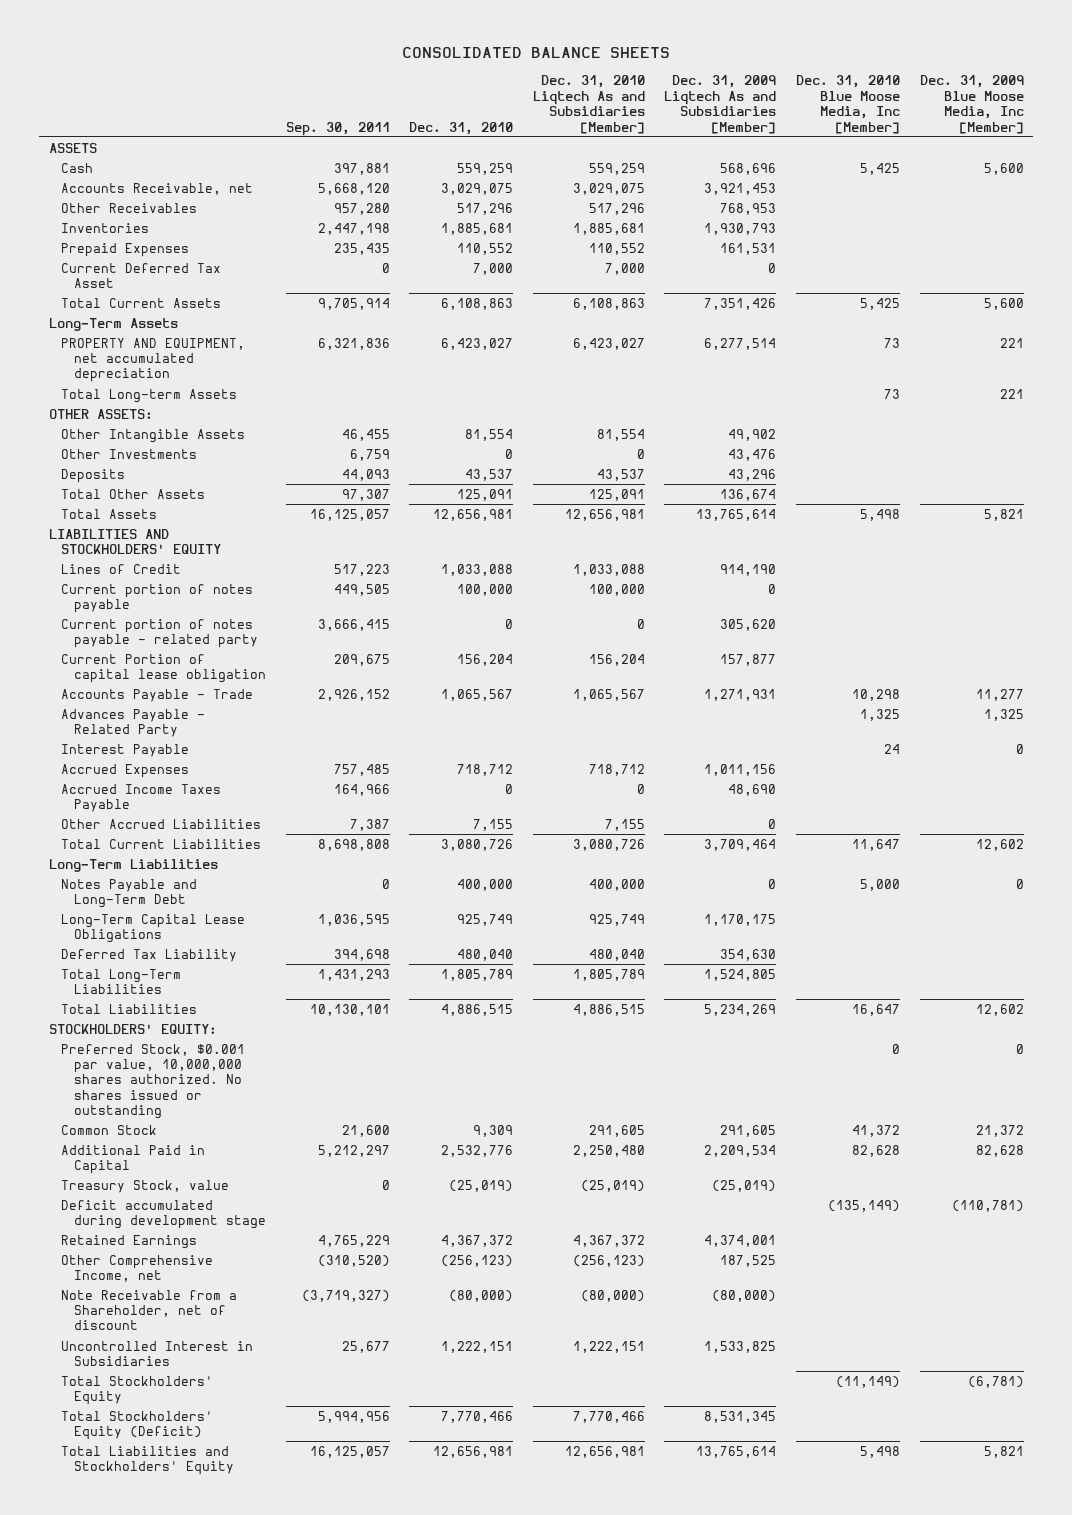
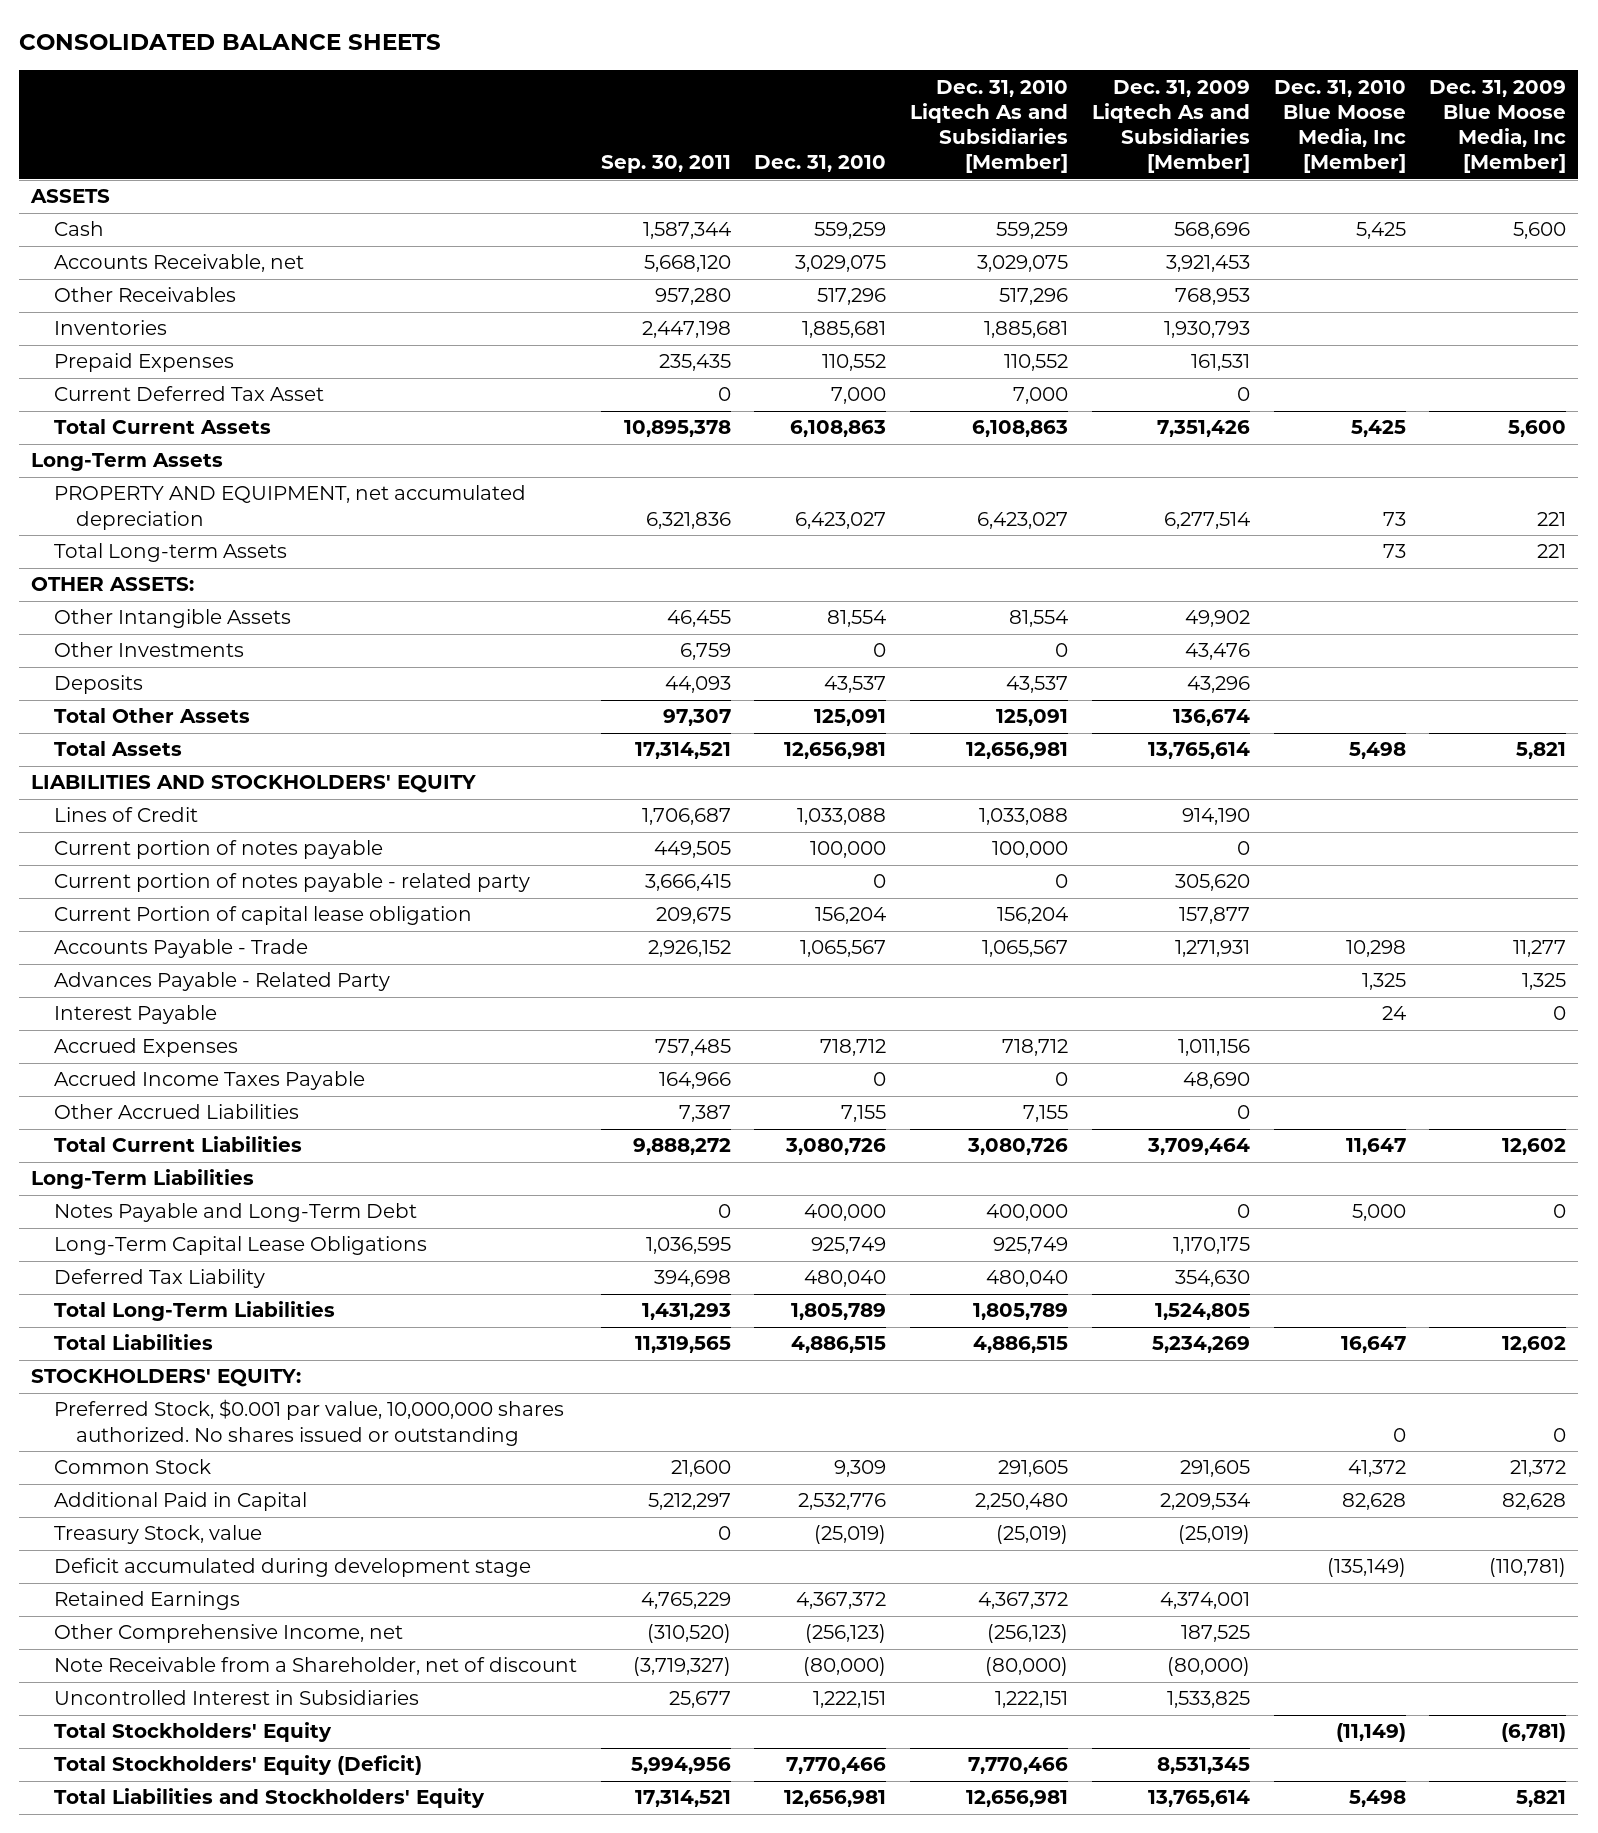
- Cash | 397,881 | 559,259 | 559,259 | 568,696 | 5,425 | 5,600
+ Cash | 1,587,344 | 559,259 | 559,259 | 568,696 | 5,425 | 5,600
- Total Current Assets | 9,705,914 | 6,108,863 | 6,108,863 | 7,351,426 | 5,425 | 5,600
+ Total Current Assets | 10,895,378 | 6,108,863 | 6,108,863 | 7,351,426 | 5,425 | 5,600
- Total Assets | 16,125,057 | 12,656,981 | 12,656,981 | 13,765,614 | 5,498 | 5,821
+ Total Assets | 17,314,521 | 12,656,981 | 12,656,981 | 13,765,614 | 5,498 | 5,821
- Lines of Credit | 517,223 | 1,033,088 | 1,033,088 | 914,190 | |
+ Lines of Credit | 1,706,687 | 1,033,088 | 1,033,088 | 914,190 | |
- Total Current Liabilities | 8,698,808 | 3,080,726 | 3,080,726 | 3,709,464 | 11,647 | 12,602
+ Total Current Liabilities | 9,888,272 | 3,080,726 | 3,080,726 | 3,709,464 | 11,647 | 12,602
- Total Liabilities | 10,130,101 | 4,886,515 | 4,886,515 | 5,234,269 | 16,647 | 12,602
+ Total Liabilities | 11,319,565 | 4,886,515 | 4,886,515 | 5,234,269 | 16,647 | 12,602
- Total Liabilities and Stockholders' Equity | 16,125,057 | 12,656,981 | 12,656,981 | 13,765,614 | 5,498 | 5,821
+ Total Liabilities and Stockholders' Equity | 17,314,521 | 12,656,981 | 12,656,981 | 13,765,614 | 5,498 | 5,821

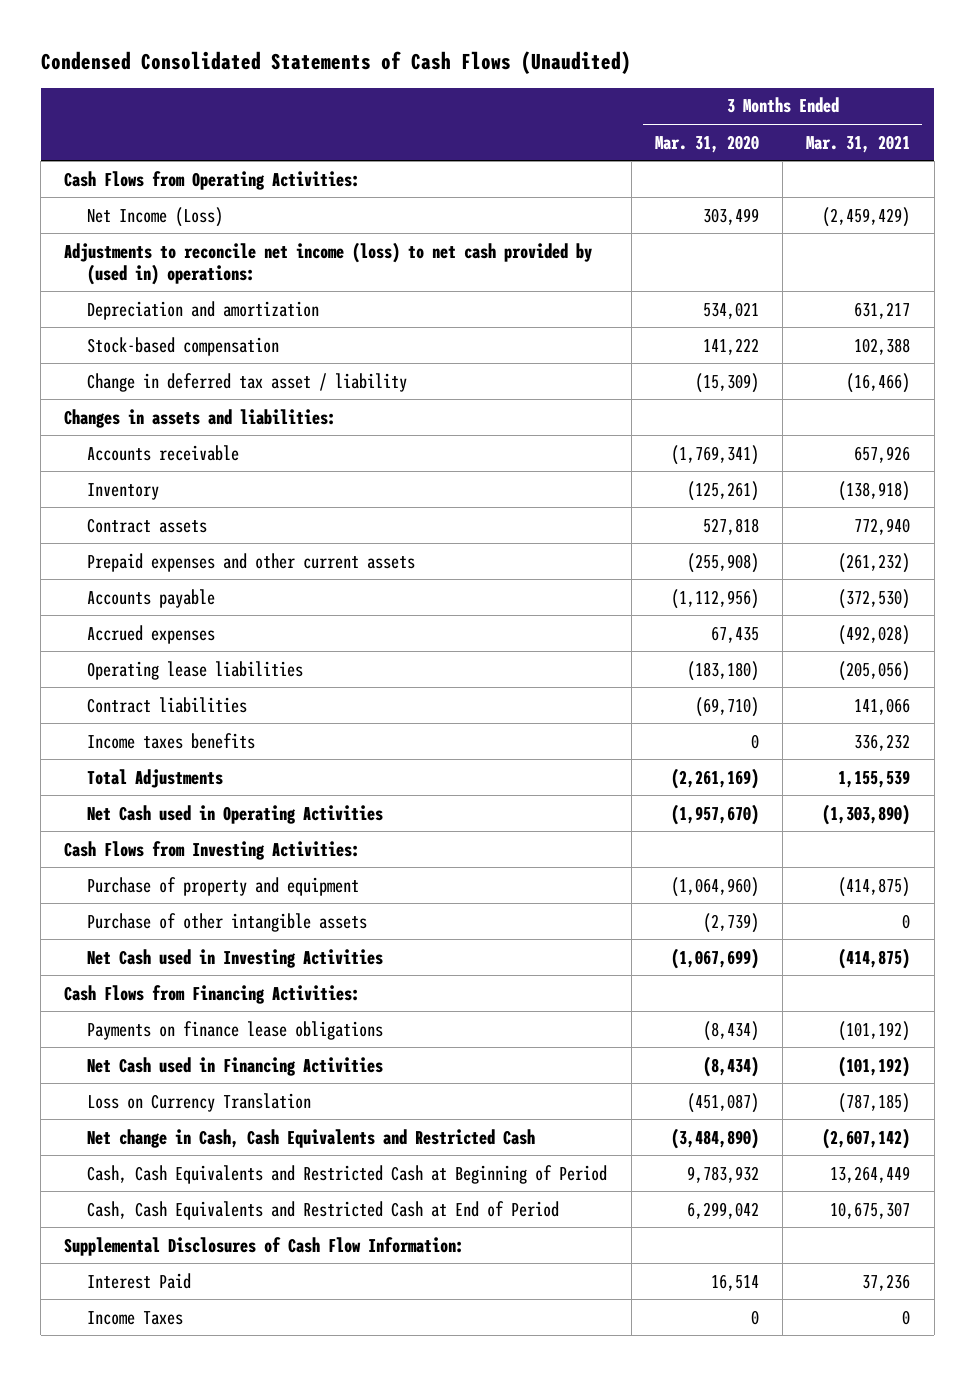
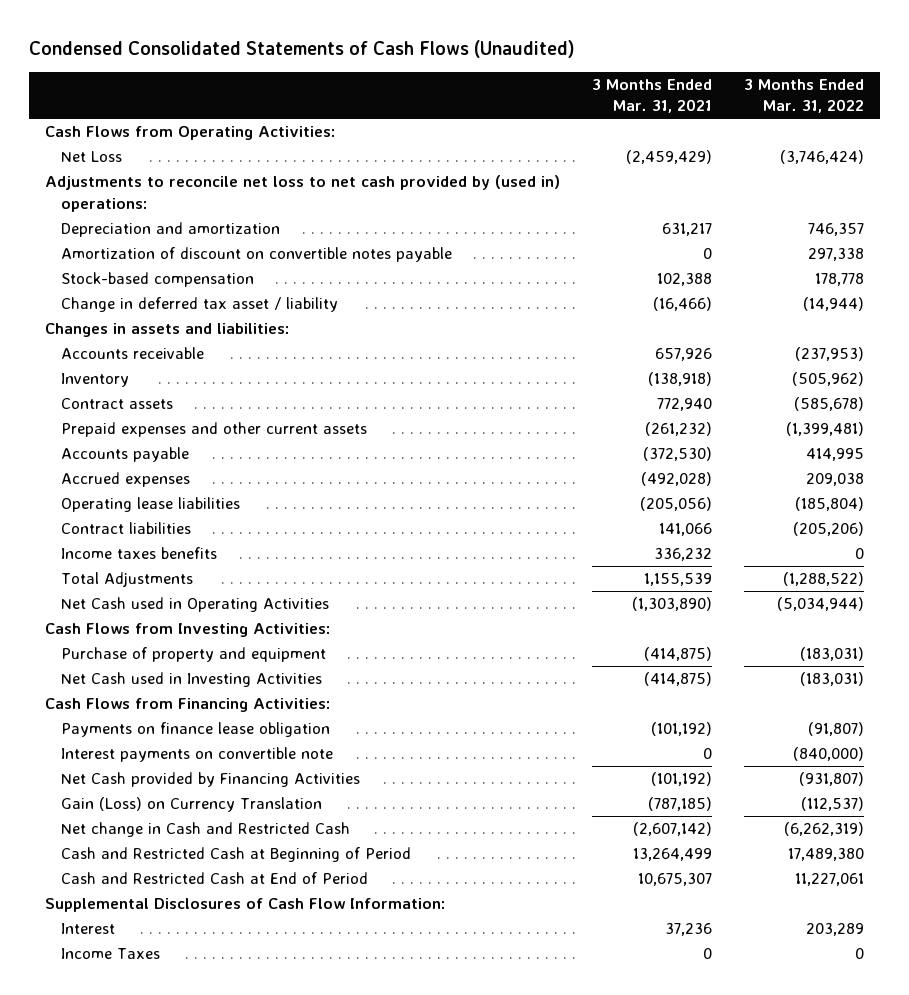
- | 3 Months Ended Mar. 31, 2020 | 3 Months Ended Mar. 31, 2021
+ | 3 Months Ended Mar. 31, 2021 | 3 Months Ended Mar. 31, 2022
- Net Income (Loss) | 303,499 | (2,459,429)
- Adjustments to reconcile net income (loss) to net cash provided by (used in) operations:
+ Net Loss | (2,459,429) | (3,746,424)
+ Adjustments to reconcile net loss to net cash provided by (used in) operations:
+ Amortization of discount on convertible notes payable | 0 | 297,338
- Purchase of other intangible assets | (2,739) | 0
- Payments on finance lease obligations | (8,434) | (101,192)
- Net Cash used in Financing Activities | (8,434) | (101,192)
- Loss on Currency Translation | (451,087) | (787,185)
- Net change in Cash, Cash Equivalents and Restricted Cash | (3,484,890) | (2,607,142)
- Cash, Cash Equivalents and Restricted Cash at Beginning of Period | 9,783,932 | 13,264,449
- Cash, Cash Equivalents and Restricted Cash at End of Period | 6,299,042 | 10,675,307
+ Payments on finance lease obligation | (101,192) | (91,807)
+ Interest payments on convertible note | 0 | (840,000)
+ Net Cash provided by Financing Activities | (101,192) | (931,807)
+ Gain (Loss) on Currency Translation | (787,185) | (112,537)
+ Net change in Cash and Restricted Cash | (2,607,142) | (6,262,319)
+ Cash and Restricted Cash at Beginning of Period | 13,264,499 | 17,489,380
+ Cash and Restricted Cash at End of Period | 10,675,307 | 11,227,061
- Interest Paid | 16,514 | 37,236
+ Interest | 37,236 | 203,289

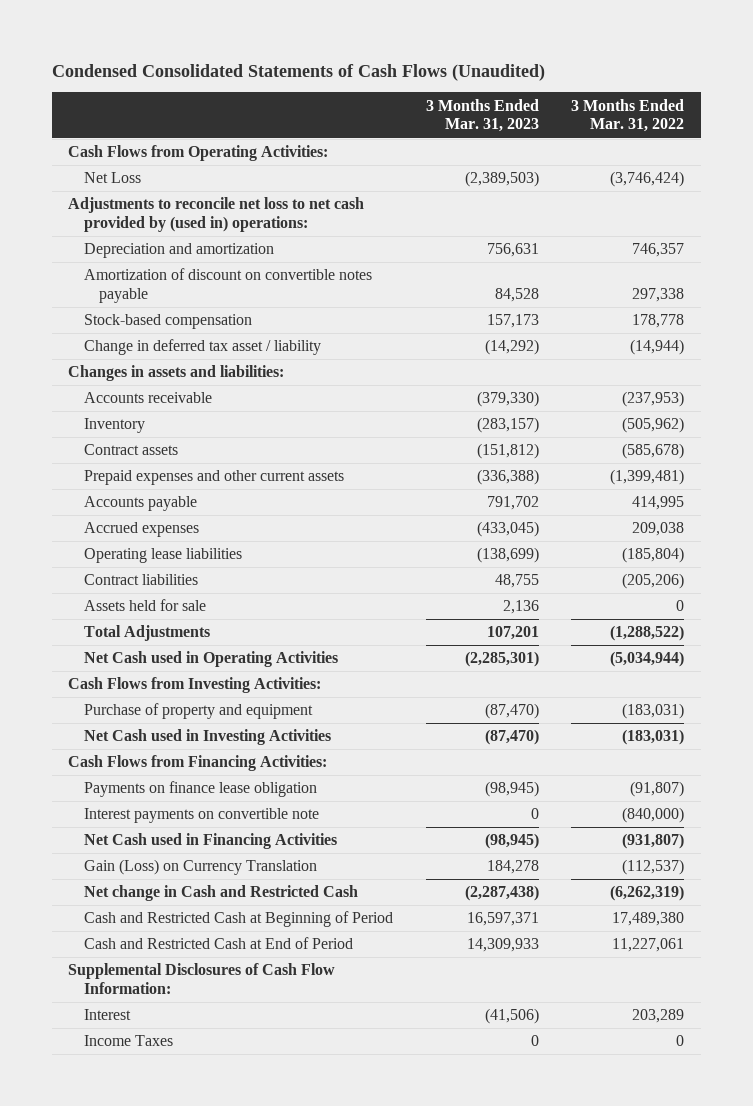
- | 3 Months Ended Mar. 31, 2021 | 3 Months Ended Mar. 31, 2022
+ | 3 Months Ended Mar. 31, 2023 | 3 Months Ended Mar. 31, 2022
- Income taxes benefits | 336,232 | 0
+ Assets held for sale | 2,136 | 0
- Net Cash provided by Financing Activities | (101,192) | (931,807)
+ Net Cash used in Financing Activities | (98,945) | (931,807)

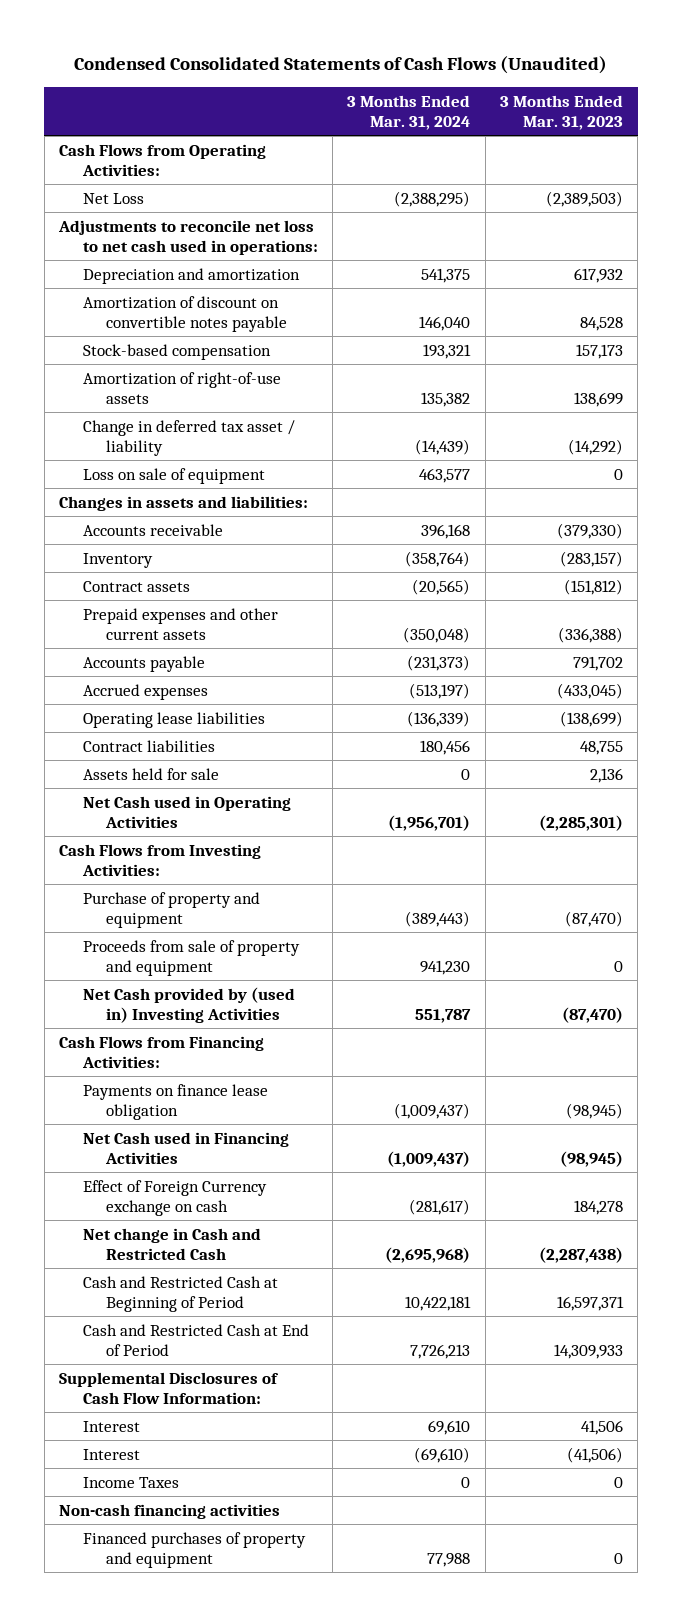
- | 3 Months Ended Mar. 31, 2023 | 3 Months Ended Mar. 31, 2022
+ | 3 Months Ended Mar. 31, 2024 | 3 Months Ended Mar. 31, 2023
- Adjustments to reconcile net loss to net cash provided by (used in) operations:
- Depreciation and amortization | 756,631 | 746,357
+ Adjustments to reconcile net loss to net cash used in operations:
+ Depreciation and amortization | 541,375 | 617,932
+ Amortization of right-of-use assets | 135,382 | 138,699
+ Loss on sale of equipment | 463,577 | 0
- Total Adjustments | 107,201 | (1,288,522)
- Net Cash used in Investing Activities | (87,470) | (183,031)
+ Proceeds from sale of property and equipment | 941,230 | 0
+ Net Cash provided by (used in) Investing Activities | 551,787 | (87,470)
- Interest payments on convertible note | 0 | (840,000)
- Gain (Loss) on Currency Translation | 184,278 | (112,537)
+ Effect of Foreign Currency exchange on cash | (281,617) | 184,278
+ Interest | 69,610 | 41,506
+ Non-cash financing activities
+ Financed purchases of property and equipment | 77,988 | 0

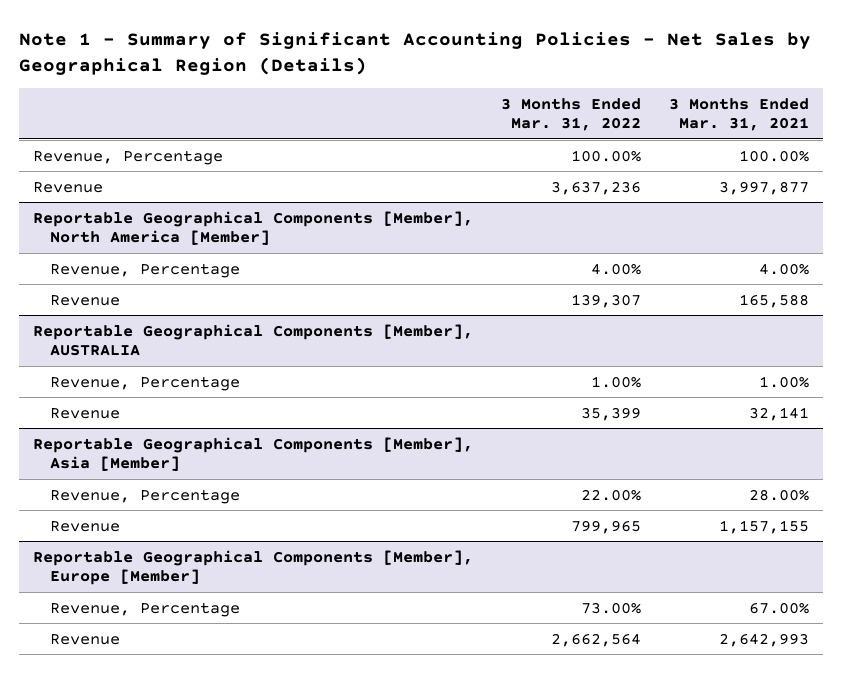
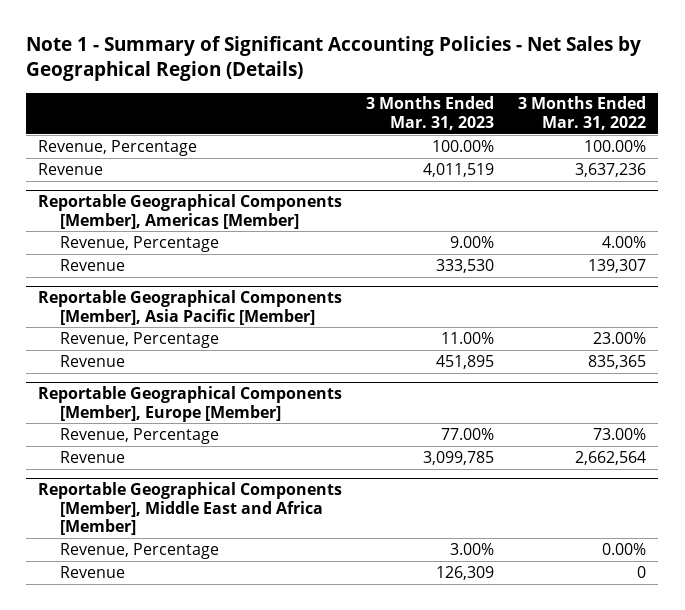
- | 3 Months Ended Mar. 31, 2022 | 3 Months Ended Mar. 31, 2021
+ | 3 Months Ended Mar. 31, 2023 | 3 Months Ended Mar. 31, 2022
- Reportable Geographical Components [Member], North America [Member]
+ Reportable Geographical Components [Member], Americas [Member]
- Reportable Geographical Components [Member], AUSTRALIA
- Revenue, Percentage | 1.00% | 1.00%
- Revenue | 35,399 | 32,141
- Reportable Geographical Components [Member], Asia [Member]
- Revenue, Percentage | 22.00% | 28.00%
- Revenue | 799,965 | 1,157,155
+ Reportable Geographical Components [Member], Asia Pacific [Member]
+ Revenue, Percentage | 11.00% | 23.00%
+ Revenue | 451,895 | 835,365
+ Reportable Geographical Components [Member], Middle East and Africa [Member]
+ Revenue, Percentage | 3.00% | 0.00%
+ Revenue | 126,309 | 0

